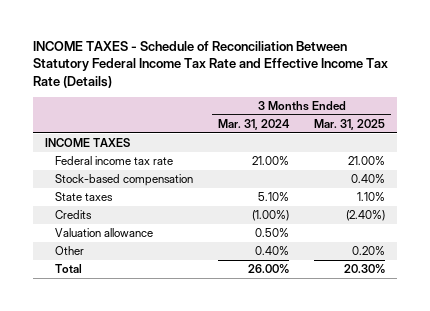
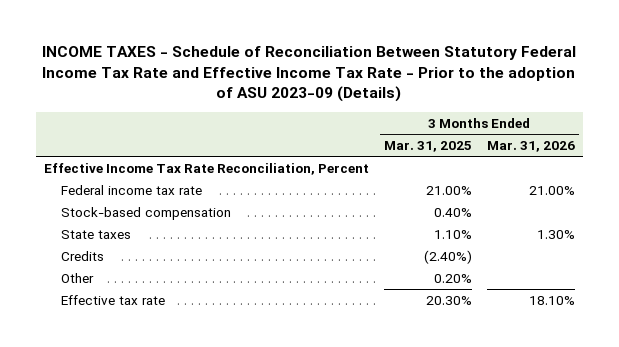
- INCOME TAXES - Schedule of Reconciliation Between Statutory Federal Income Tax Rate and Effective Income Tax Rate (Details)
+ INCOME TAXES - Schedule of Reconciliation Between Statutory Federal Income Tax Rate and Effective Income Tax Rate - Prior to the adoption of ASU 2023-09 (Details)
- | 3 Months Ended Mar. 31, 2024 | 3 Months Ended Mar. 31, 2025
+ | 3 Months Ended Mar. 31, 2025 | 3 Months Ended Mar. 31, 2026
- INCOME TAXES
+ Effective Income Tax Rate Reconciliation, Percent
- Valuation allowance | 0.50% |
- Total | 26.00% | 20.30%
+ Effective tax rate | 20.30% | 18.10%

